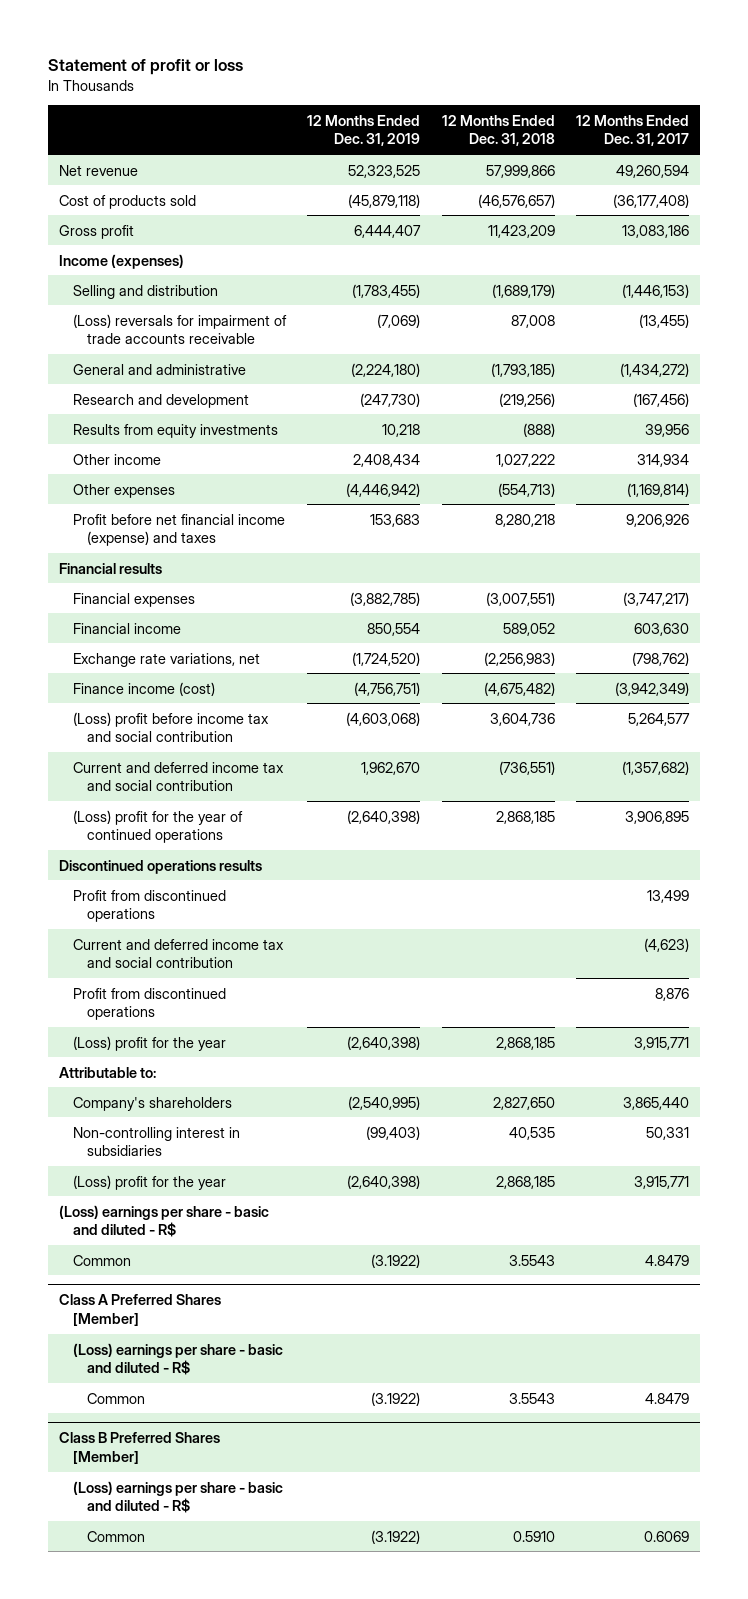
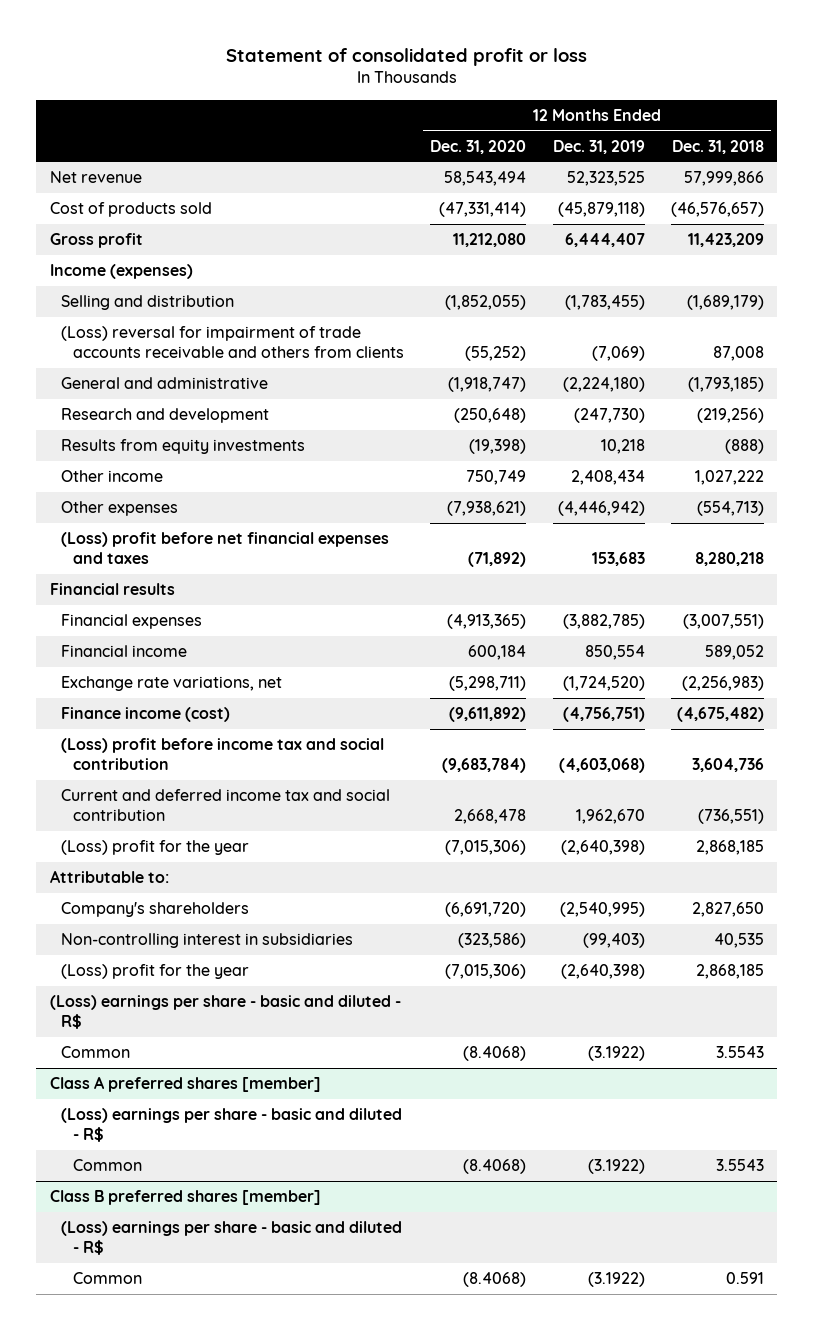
- Statement of profit or loss
+ Statement of consolidated profit or loss
- | 12 Months Ended Dec. 31, 2019 | 12 Months Ended Dec. 31, 2018 | 12 Months Ended Dec. 31, 2017
+ | 12 Months Ended Dec. 31, 2020 | 12 Months Ended Dec. 31, 2019 | 12 Months Ended Dec. 31, 2018
- (Loss) reversals for impairment of trade accounts receivable | (7,069) | 87,008 | (13,455)
+ (Loss) reversal for impairment of trade accounts receivable and others from clients | (55,252) | (7,069) | 87,008
- Profit before net financial income (expense) and taxes | 153,683 | 8,280,218 | 9,206,926
+ (Loss) profit before net financial expenses and taxes | (71,892) | 153,683 | 8,280,218
- (Loss) profit for the year of continued operations | (2,640,398) | 2,868,185 | 3,906,895
- Discontinued operations results
- Profit from discontinued operations | | | 13,499
- Current and deferred income tax and social contribution | | | (4,623)
- Profit from discontinued operations | | | 8,876
- Class A Preferred Shares [Member]
+ Class A preferred shares [member]
- Class B Preferred Shares [Member]
+ Class B preferred shares [member]
- Common | (3.1922) | 0.5910 | 0.6069
+ Common | (8.4068) | (3.1922) | 0.591

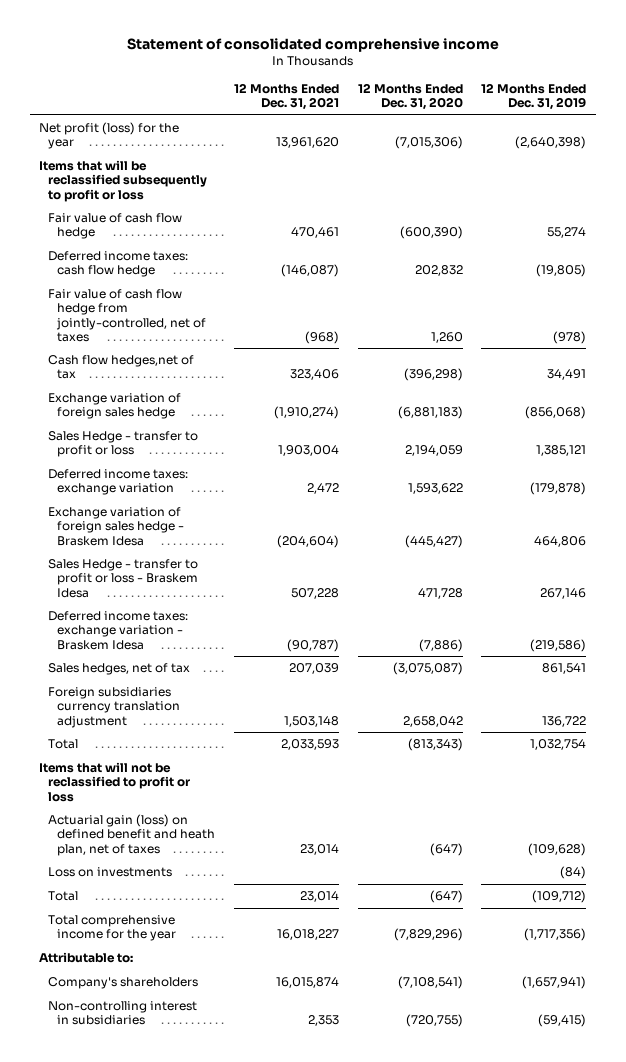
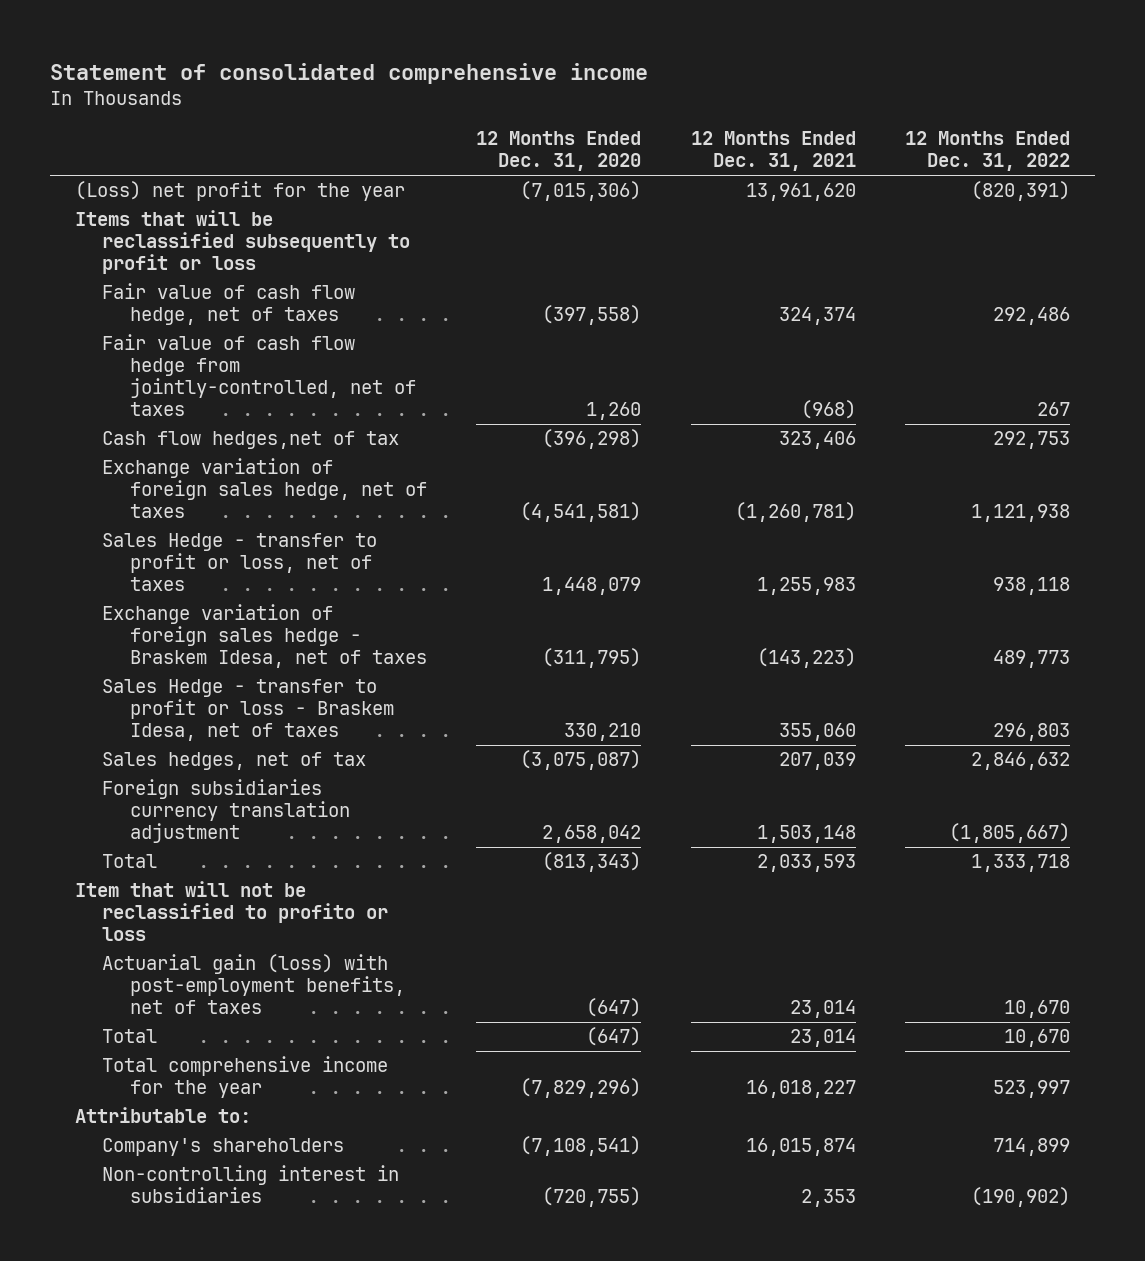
- | 12 Months Ended Dec. 31, 2021 | 12 Months Ended Dec. 31, 2020 | 12 Months Ended Dec. 31, 2019
+ | 12 Months Ended Dec. 31, 2020 | 12 Months Ended Dec. 31, 2021 | 12 Months Ended Dec. 31, 2022
- Net profit (loss) for the year | 13,961,620 | (7,015,306) | (2,640,398)
+ (Loss) net profit for the year | (7,015,306) | 13,961,620 | (820,391)
- Fair value of cash flow hedge | 470,461 | (600,390) | 55,274
- Deferred income taxes: cash flow hedge | (146,087) | 202,832 | (19,805)
+ Fair value of cash flow hedge, net of taxes | (397,558) | 324,374 | 292,486
- Exchange variation of foreign sales hedge | (1,910,274) | (6,881,183) | (856,068)
- Sales Hedge - transfer to profit or loss | 1,903,004 | 2,194,059 | 1,385,121
- Deferred income taxes: exchange variation | 2,472 | 1,593,622 | (179,878)
- Exchange variation of foreign sales hedge - Braskem Idesa | (204,604) | (445,427) | 464,806
- Sales Hedge - transfer to profit or loss - Braskem Idesa | 507,228 | 471,728 | 267,146
- Deferred income taxes: exchange variation - Braskem Idesa | (90,787) | (7,886) | (219,586)
+ Exchange variation of foreign sales hedge, net of taxes | (4,541,581) | (1,260,781) | 1,121,938
+ Sales Hedge - transfer to profit or loss, net of taxes | 1,448,079 | 1,255,983 | 938,118
+ Exchange variation of foreign sales hedge - Braskem Idesa, net of taxes | (311,795) | (143,223) | 489,773
+ Sales Hedge - transfer to profit or loss - Braskem Idesa, net of taxes | 330,210 | 355,060 | 296,803
- Items that will not be reclassified to profit or loss
- Actuarial gain (loss) on defined benefit and heath plan, net of taxes | 23,014 | (647) | (109,628)
- Loss on investments | | | (84)
+ Item that will not be reclassified to profito or loss
+ Actuarial gain (loss) with post-employment benefits, net of taxes | (647) | 23,014 | 10,670

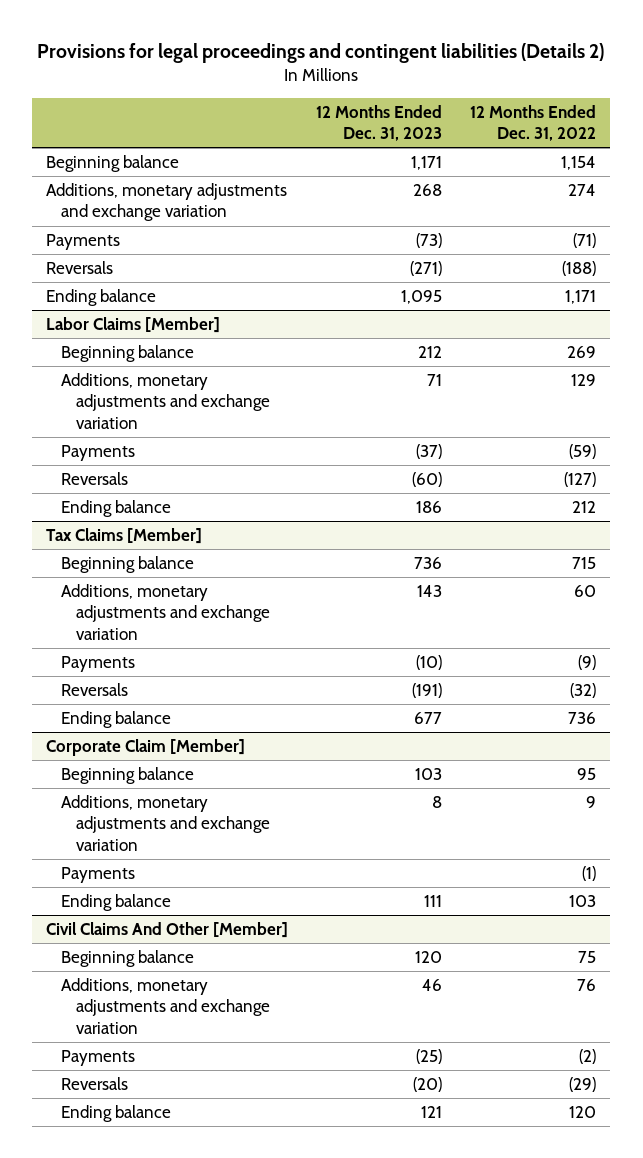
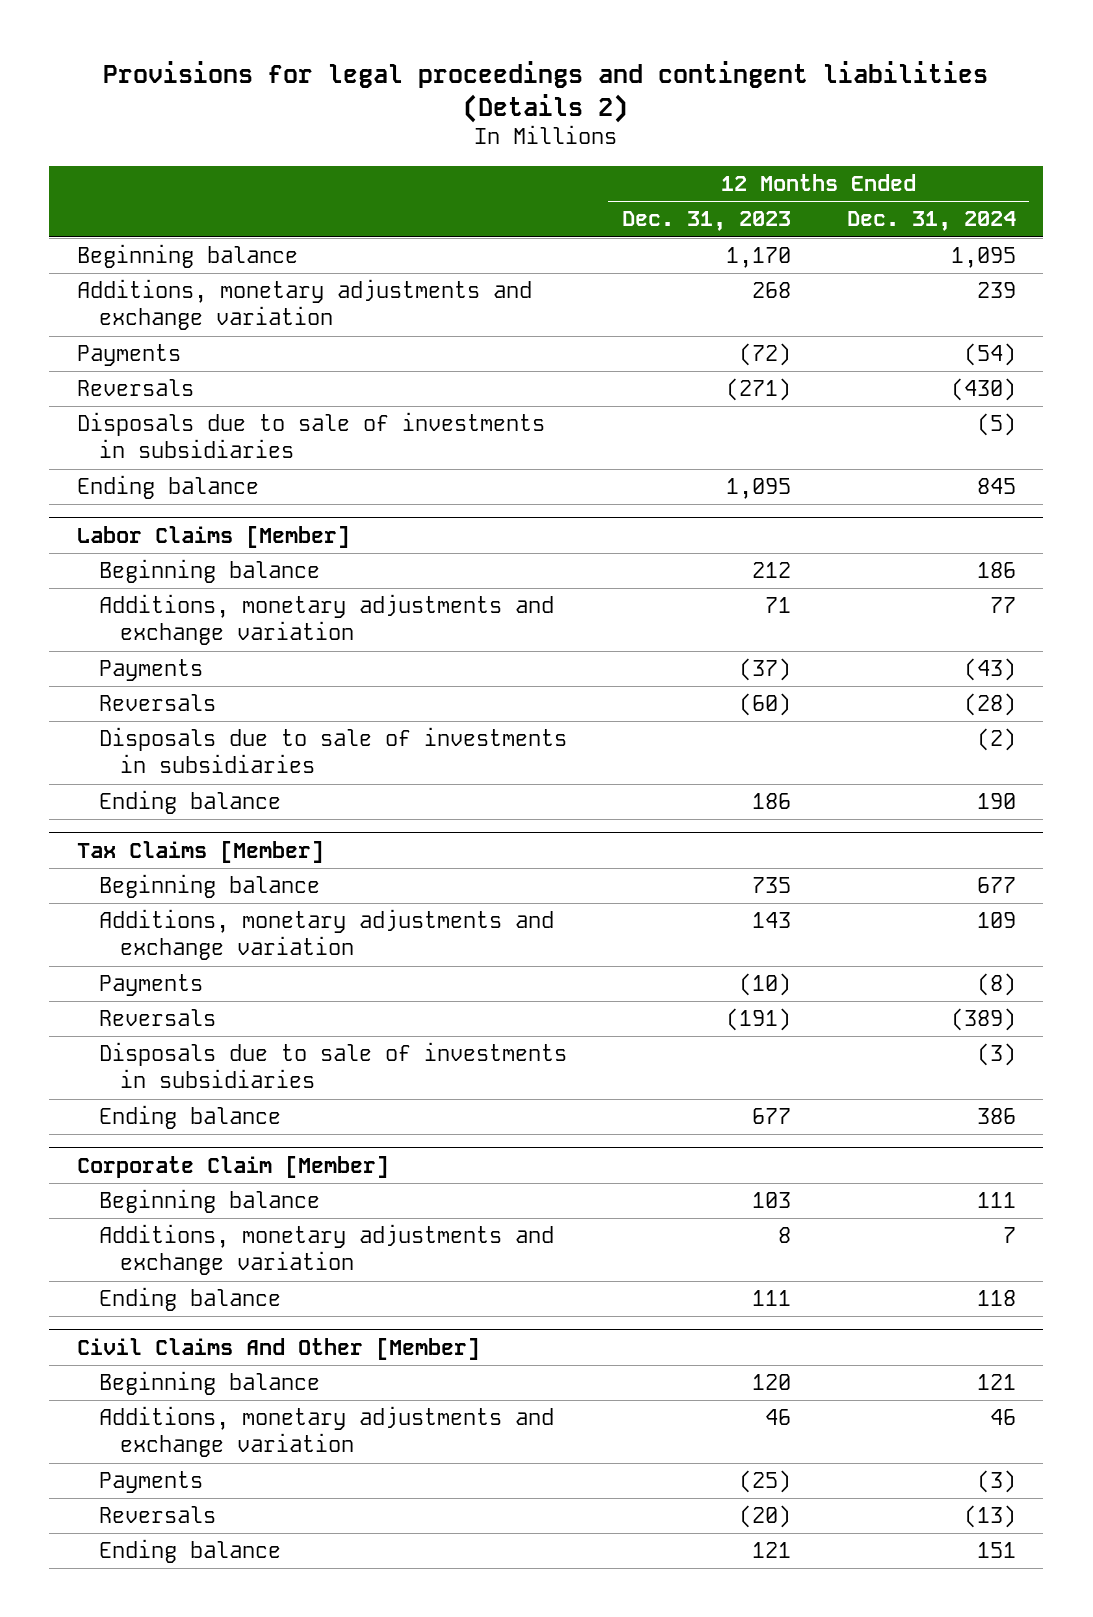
- | 12 Months Ended Dec. 31, 2023 | 12 Months Ended Dec. 31, 2022
+ | 12 Months Ended Dec. 31, 2023 | 12 Months Ended Dec. 31, 2024
- Beginning balance | 1,171 | 1,154
+ Beginning balance | 1,170 | 1,095
- Payments | (73) | (71)
+ Payments | (72) | (54)
+ Disposals due to sale of investments in subsidiaries | | (5)
@ Labor Claims [Member]
+ Disposals due to sale of investments in subsidiaries | | (2)
@ Tax Claims [Member]
- Beginning balance | 736 | 715
+ Beginning balance | 735 | 677
+ Disposals due to sale of investments in subsidiaries | | (3)
@ Corporate Claim [Member]
- Payments | | (1)

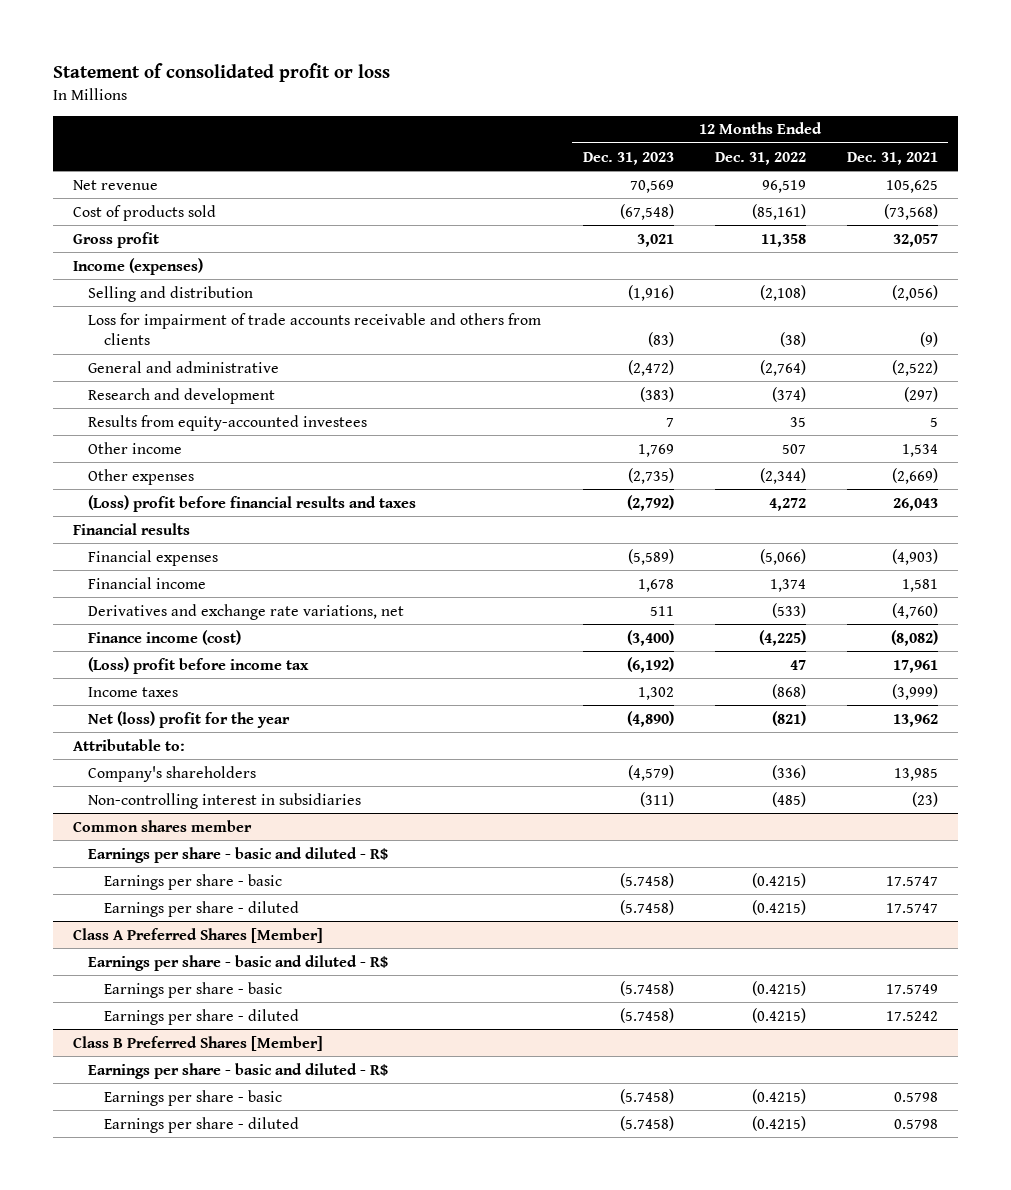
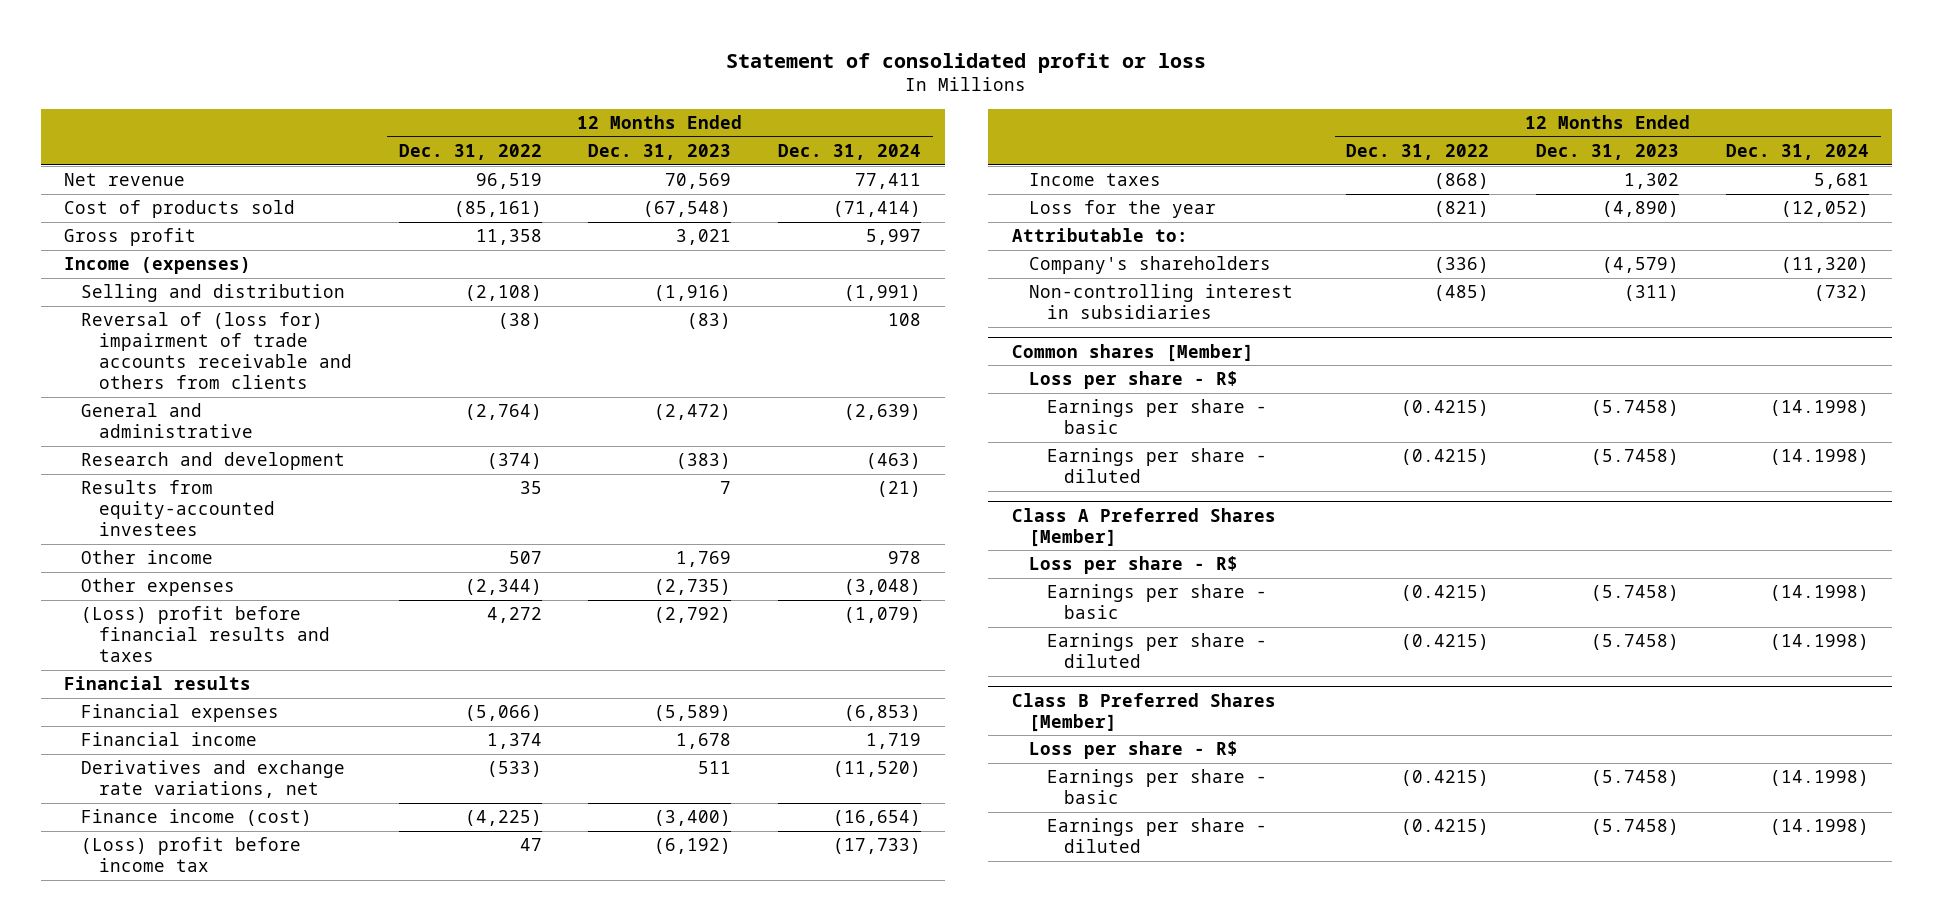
- | 12 Months Ended Dec. 31, 2023 | 12 Months Ended Dec. 31, 2022 | 12 Months Ended Dec. 31, 2021
+ | 12 Months Ended Dec. 31, 2022 | 12 Months Ended Dec. 31, 2023 | 12 Months Ended Dec. 31, 2024
- Loss for impairment of trade accounts receivable and others from clients | (83) | (38) | (9)
+ Reversal of (loss for) impairment of trade accounts receivable and others from clients | (38) | (83) | 108
- Net (loss) profit for the year | (4,890) | (821) | 13,962
+ Loss for the year | (821) | (4,890) | (12,052)
- Common shares member
- Earnings per share - basic and diluted - R$
+ Common shares [Member]
+ Loss per share - R$
@ Class A Preferred Shares [Member]
- Earnings per share - basic and diluted - R$
+ Loss per share - R$
@ Class B Preferred Shares [Member]
- Earnings per share - basic and diluted - R$
+ Loss per share - R$

